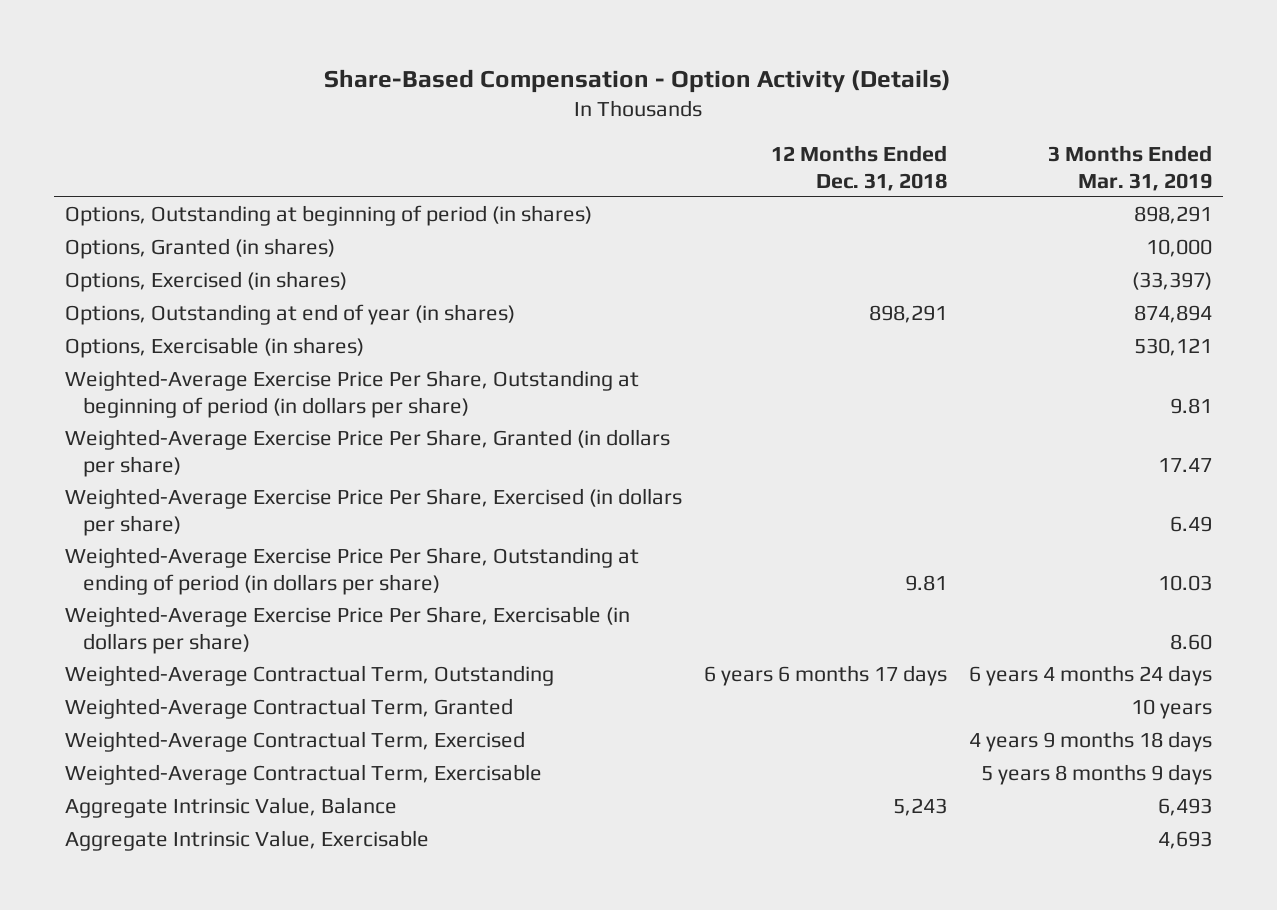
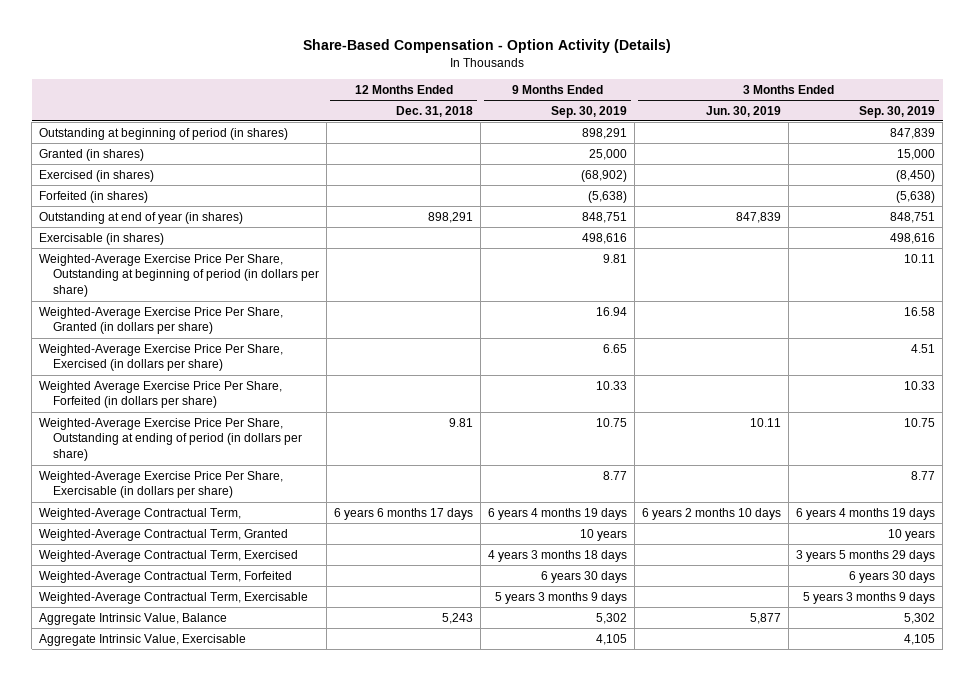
- | 12 Months Ended Dec. 31, 2018 | 3 Months Ended Mar. 31, 2019
+ | 12 Months Ended Dec. 31, 2018 | 9 Months Ended Sep. 30, 2019 | 3 Months Ended Jun. 30, 2019 | 3 Months Ended Sep. 30, 2019
- Options, Outstanding at beginning of period (in shares) | | 898,291
- Options, Granted (in shares) | | 10,000
- Options, Exercised (in shares) | | (33,397)
- Options, Outstanding at end of year (in shares) | 898,291 | 874,894
- Options, Exercisable (in shares) | | 530,121
+ Outstanding at beginning of period (in shares) | | 898,291 | | 847,839
+ Granted (in shares) | | 25,000 | | 15,000
+ Exercised (in shares) | | (68,902) | | (8,450)
+ Forfeited (in shares) | | (5,638) | | (5,638)
+ Outstanding at end of year (in shares) | 898,291 | 848,751 | 847,839 | 848,751
+ Exercisable (in shares) | | 498,616 | | 498,616
+ Weighted Average Exercise Price Per Share, Forfeited (in dollars per share) | | 10.33 | | 10.33
- Weighted-Average Contractual Term, Outstanding | 6 years 6 months 17 days | 6 years 4 months 24 days
+ Weighted-Average Contractual Term, | 6 years 6 months 17 days | 6 years 4 months 19 days | 6 years 2 months 10 days | 6 years 4 months 19 days
+ Weighted-Average Contractual Term, Forfeited | | 6 years 30 days | | 6 years 30 days

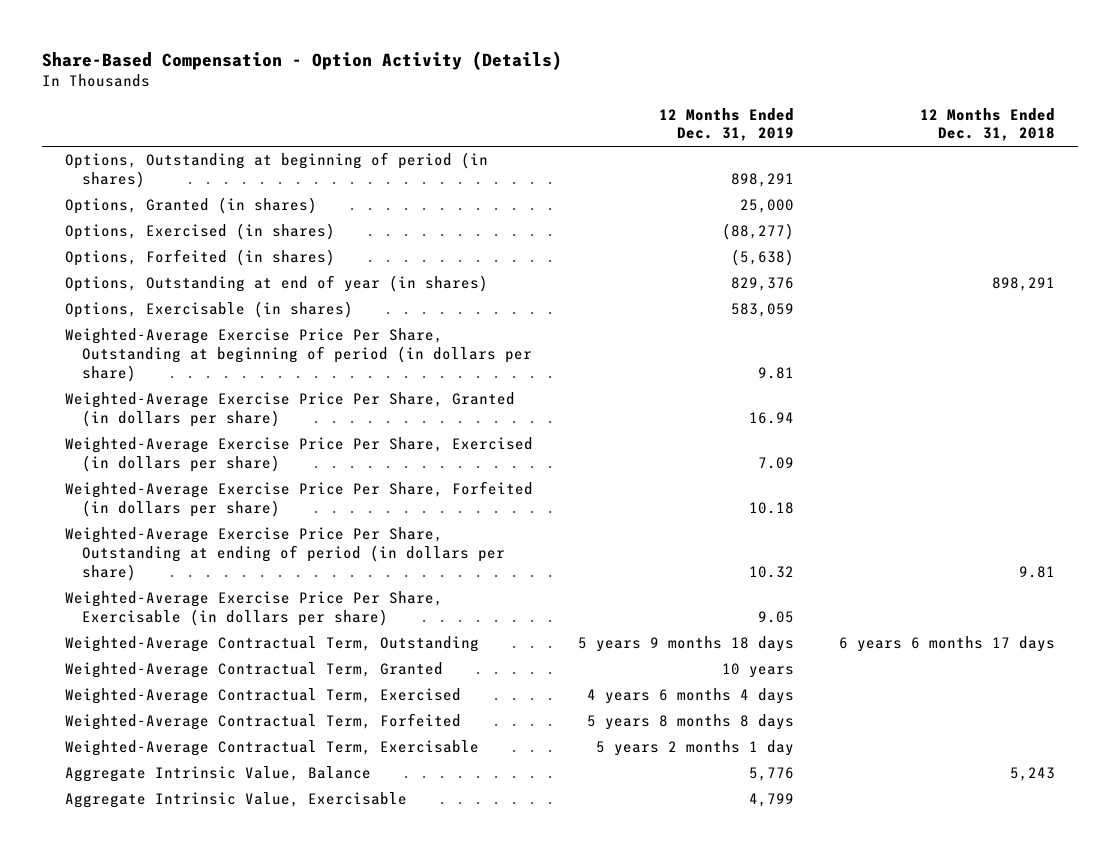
- | 12 Months Ended Dec. 31, 2018 | 9 Months Ended Sep. 30, 2019 | 3 Months Ended Jun. 30, 2019 | 3 Months Ended Sep. 30, 2019
+ | 12 Months Ended Dec. 31, 2019 | 12 Months Ended Dec. 31, 2018
- Outstanding at beginning of period (in shares) | | 898,291 | | 847,839
- Granted (in shares) | | 25,000 | | 15,000
- Exercised (in shares) | | (68,902) | | (8,450)
- Forfeited (in shares) | | (5,638) | | (5,638)
- Outstanding at end of year (in shares) | 898,291 | 848,751 | 847,839 | 848,751
- Exercisable (in shares) | | 498,616 | | 498,616
+ Options, Outstanding at beginning of period (in shares) | 898,291 |
+ Options, Granted (in shares) | 25,000 |
+ Options, Exercised (in shares) | (88,277) |
+ Options, Forfeited (in shares) | (5,638) |
+ Options, Outstanding at end of year (in shares) | 829,376 | 898,291
+ Options, Exercisable (in shares) | 583,059 |
- Weighted Average Exercise Price Per Share, Forfeited (in dollars per share) | | 10.33 | | 10.33
+ Weighted-Average Exercise Price Per Share, Forfeited (in dollars per share) | 10.18 |
- Weighted-Average Contractual Term, | 6 years 6 months 17 days | 6 years 4 months 19 days | 6 years 2 months 10 days | 6 years 4 months 19 days
+ Weighted-Average Contractual Term, Outstanding | 5 years 9 months 18 days | 6 years 6 months 17 days

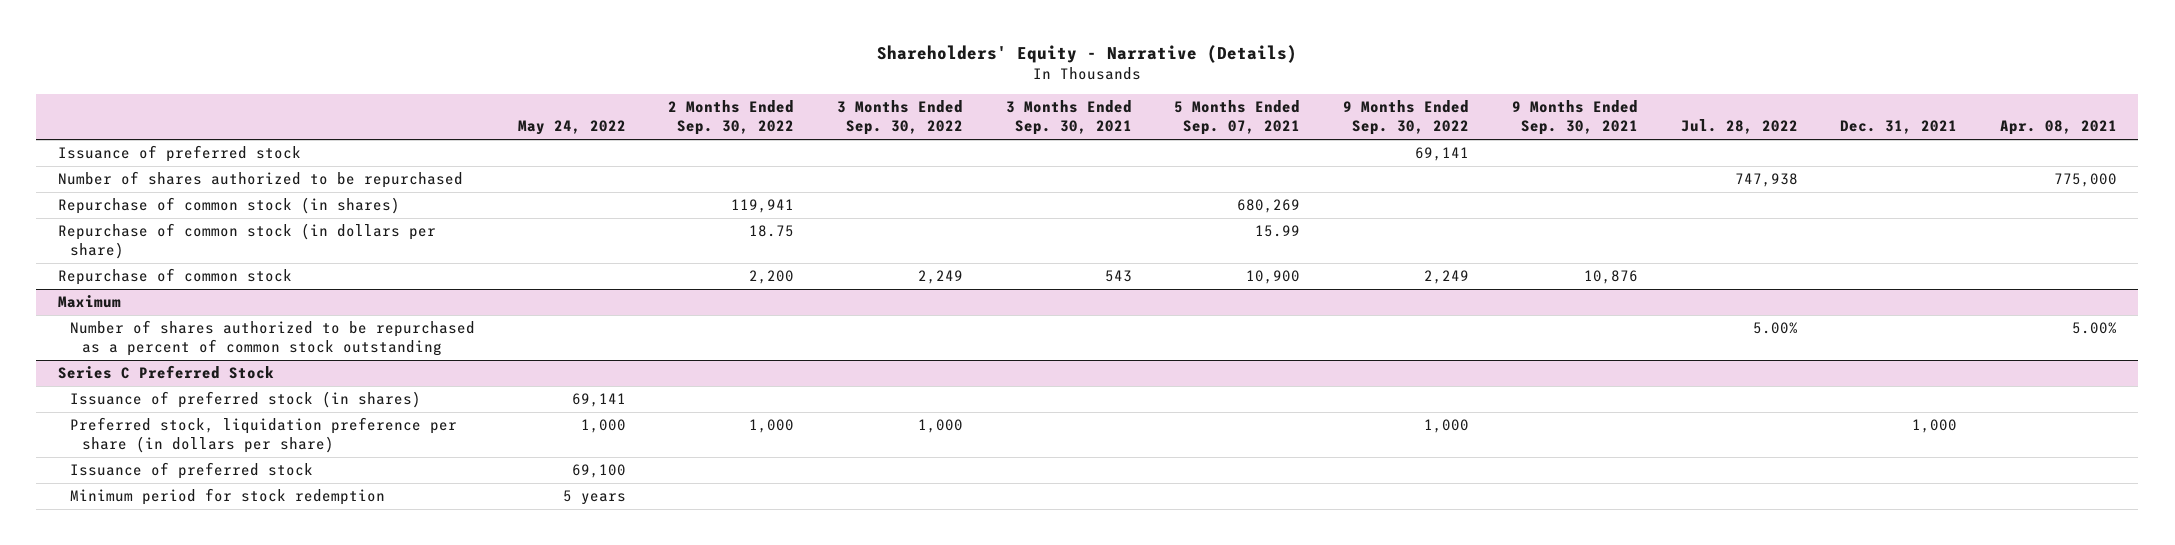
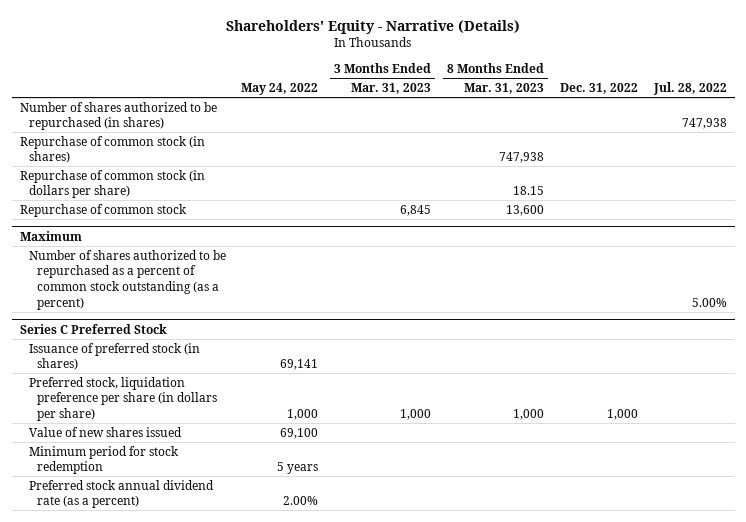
- | May 24, 2022 | 2 Months Ended Sep. 30, 2022 | 3 Months Ended Sep. 30, 2022 | 3 Months Ended Sep. 30, 2021 | 5 Months Ended Sep. 07, 2021 | 9 Months Ended Sep. 30, 2022 | 9 Months Ended Sep. 30, 2021 | Jul. 28, 2022 | Dec. 31, 2021 | Apr. 08, 2021
+ | May 24, 2022 | 3 Months Ended Mar. 31, 2023 | 8 Months Ended Mar. 31, 2023 | Dec. 31, 2022 | Jul. 28, 2022
- Issuance of preferred stock | | | | | | 69,141 | | | |
- Number of shares authorized to be repurchased | | | | | | | | 747,938 | | 775,000
+ Number of shares authorized to be repurchased (in shares) | | | | | 747,938
@ Maximum
- Number of shares authorized to be repurchased as a percent of common stock outstanding | | | | | | | | 5.00% | | 5.00%
+ Number of shares authorized to be repurchased as a percent of common stock outstanding (as a percent) | | | | | 5.00%
@ Series C Preferred Stock
- Issuance of preferred stock | 69,100 | | | | | | | | |
+ Value of new shares issued | 69,100 | | | |
+ Preferred stock annual dividend rate (as a percent) | 2.00% | | | |

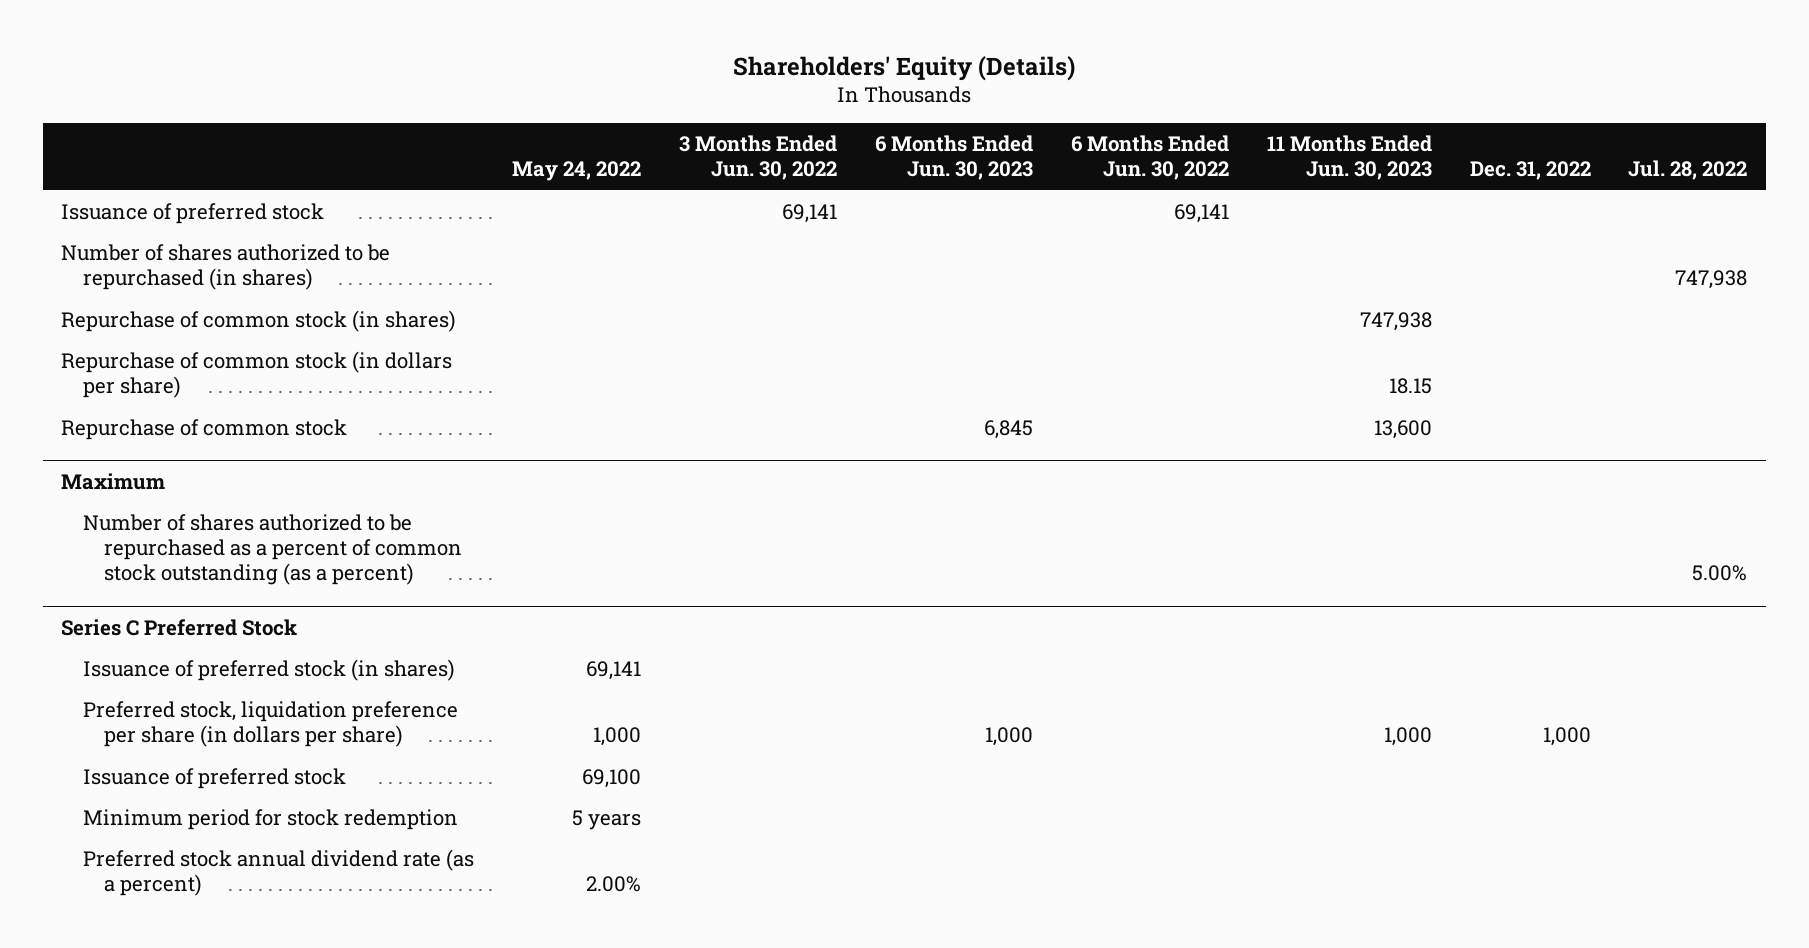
- Shareholders' Equity - Narrative (Details)
+ Shareholders' Equity (Details)
- | May 24, 2022 | 3 Months Ended Mar. 31, 2023 | 8 Months Ended Mar. 31, 2023 | Dec. 31, 2022 | Jul. 28, 2022
+ | May 24, 2022 | 3 Months Ended Jun. 30, 2022 | 6 Months Ended Jun. 30, 2023 | 6 Months Ended Jun. 30, 2022 | 11 Months Ended Jun. 30, 2023 | Dec. 31, 2022 | Jul. 28, 2022
+ Issuance of preferred stock | | 69,141 | | 69,141 | | |
@ Series C Preferred Stock
- Value of new shares issued | 69,100 | | | |
+ Issuance of preferred stock | 69,100 | | | | | |

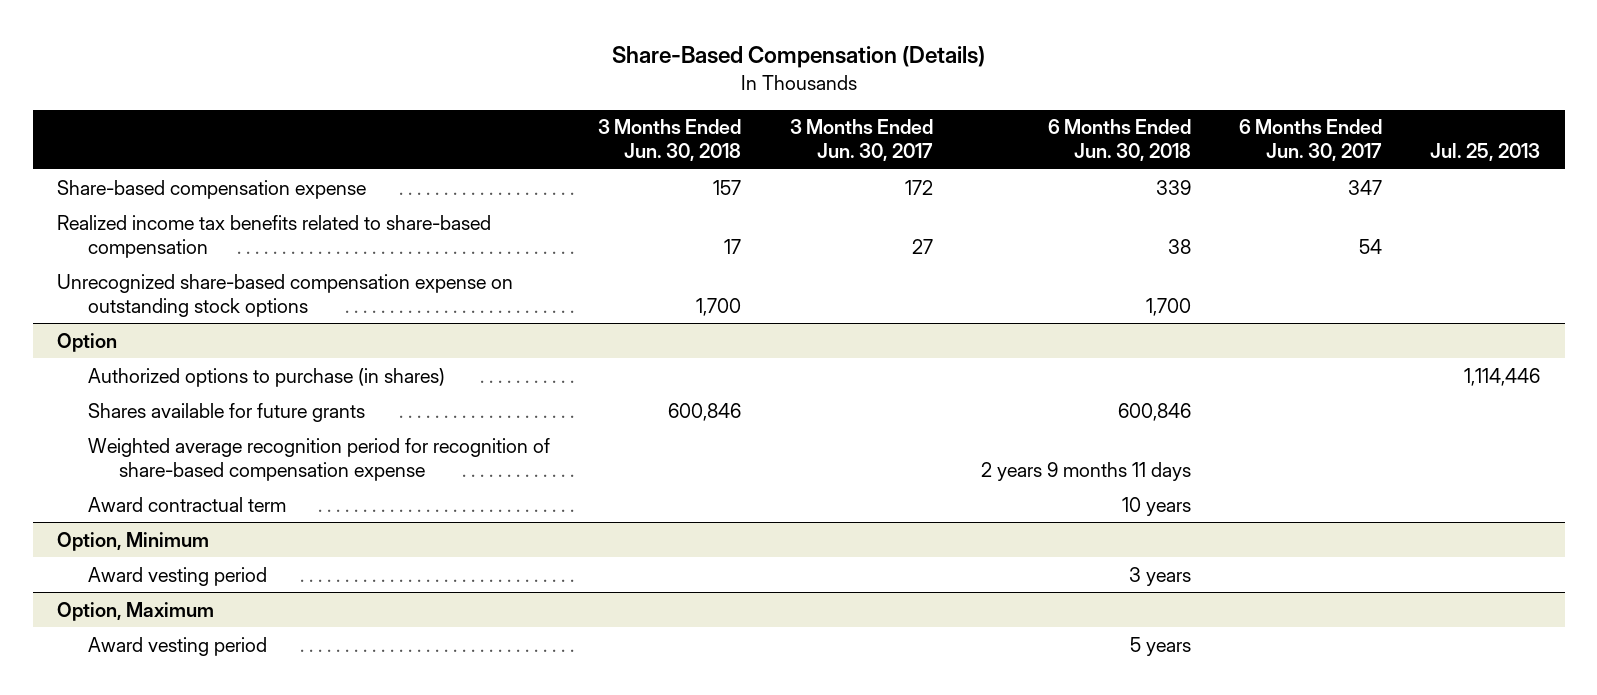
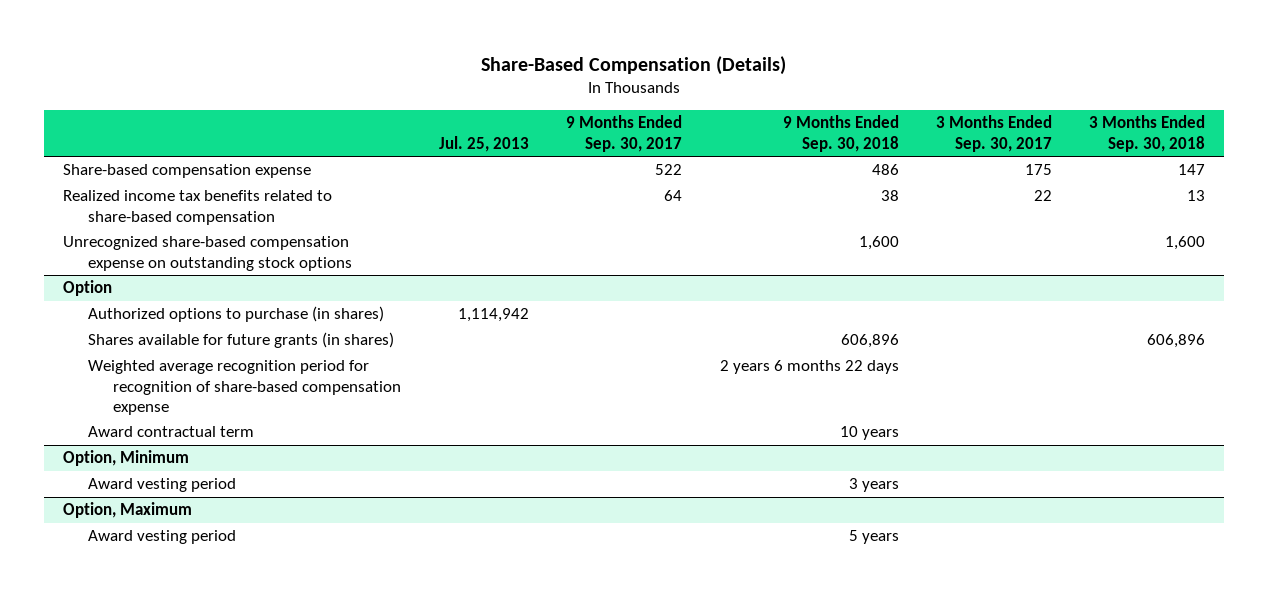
- | 3 Months Ended Jun. 30, 2018 | 3 Months Ended Jun. 30, 2017 | 6 Months Ended Jun. 30, 2018 | 6 Months Ended Jun. 30, 2017 | Jul. 25, 2013
+ | Jul. 25, 2013 | 9 Months Ended Sep. 30, 2017 | 9 Months Ended Sep. 30, 2018 | 3 Months Ended Sep. 30, 2017 | 3 Months Ended Sep. 30, 2018
@ Option
- Authorized options to purchase (in shares) | | | | | 1,114,446
- Shares available for future grants | 600,846 | | 600,846 | |
+ Authorized options to purchase (in shares) | 1,114,942 | | | |
+ Shares available for future grants (in shares) | | | 606,896 | | 606,896

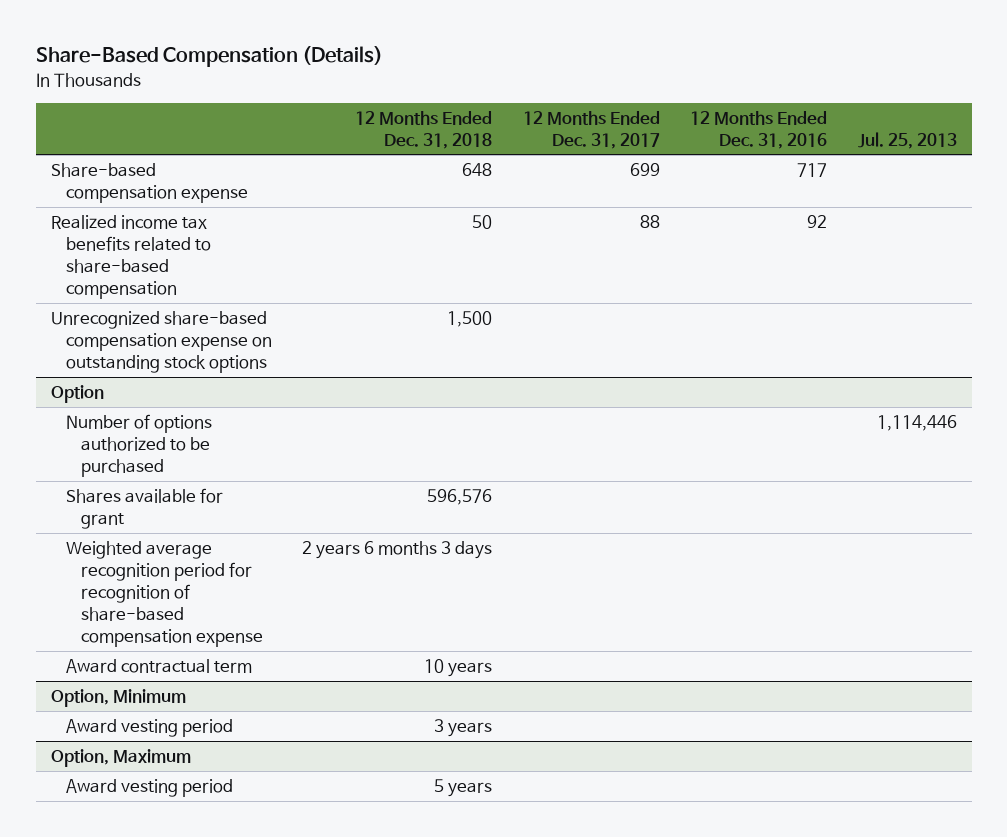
- | Jul. 25, 2013 | 9 Months Ended Sep. 30, 2017 | 9 Months Ended Sep. 30, 2018 | 3 Months Ended Sep. 30, 2017 | 3 Months Ended Sep. 30, 2018
+ | 12 Months Ended Dec. 31, 2018 | 12 Months Ended Dec. 31, 2017 | 12 Months Ended Dec. 31, 2016 | Jul. 25, 2013
@ Option
- Authorized options to purchase (in shares) | 1,114,942 | | | |
- Shares available for future grants (in shares) | | | 606,896 | | 606,896
+ Number of options authorized to be purchased | | | | 1,114,446
+ Shares available for grant | 596,576 | | |

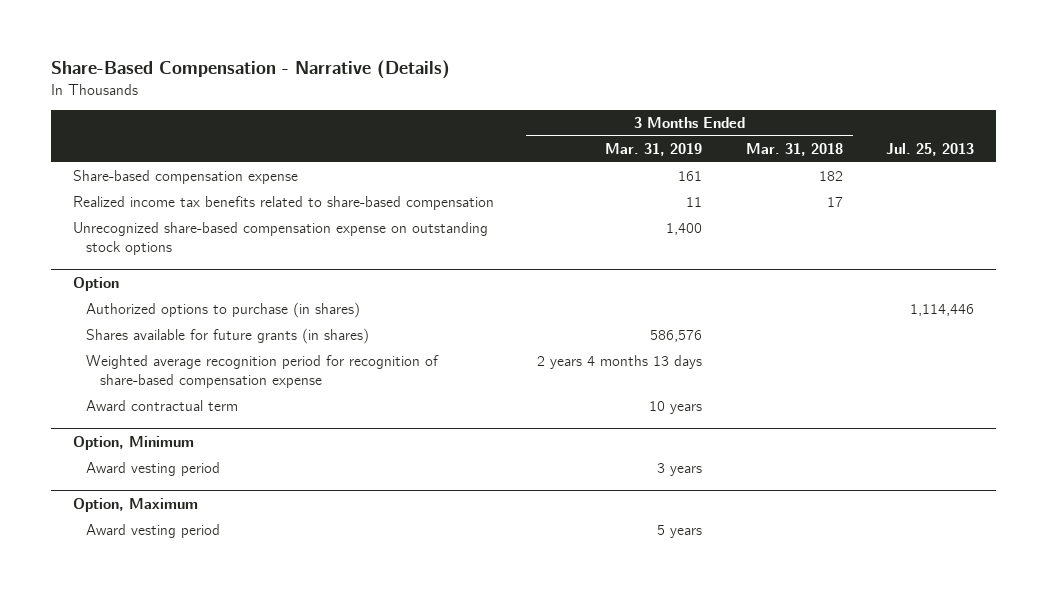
- Share-Based Compensation (Details)
+ Share-Based Compensation - Narrative (Details)
- | 12 Months Ended Dec. 31, 2018 | 12 Months Ended Dec. 31, 2017 | 12 Months Ended Dec. 31, 2016 | Jul. 25, 2013
+ | 3 Months Ended Mar. 31, 2019 | 3 Months Ended Mar. 31, 2018 | Jul. 25, 2013
@ Option
- Number of options authorized to be purchased | | | | 1,114,446
- Shares available for grant | 596,576 | | |
+ Authorized options to purchase (in shares) | | | 1,114,446
+ Shares available for future grants (in shares) | 586,576 | |

